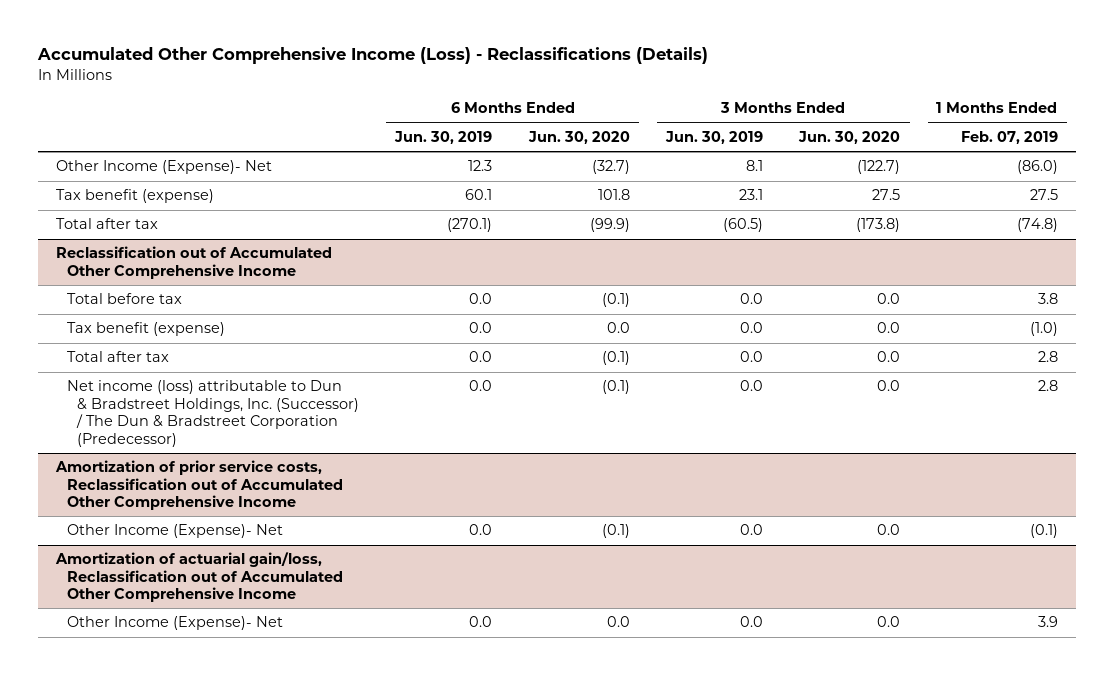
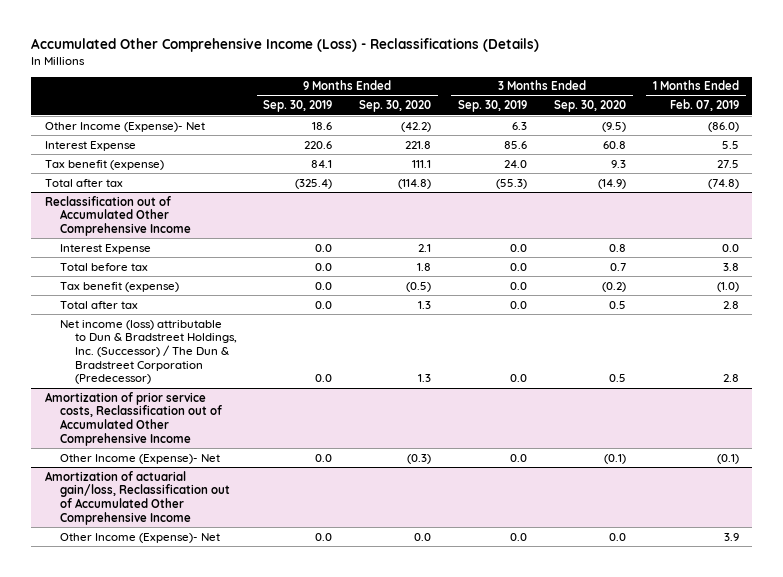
- | 6 Months Ended Jun. 30, 2019 | 6 Months Ended Jun. 30, 2020 | 3 Months Ended Jun. 30, 2019 | 3 Months Ended Jun. 30, 2020 | 1 Months Ended Feb. 07, 2019
+ | 9 Months Ended Sep. 30, 2019 | 9 Months Ended Sep. 30, 2020 | 3 Months Ended Sep. 30, 2019 | 3 Months Ended Sep. 30, 2020 | 1 Months Ended Feb. 07, 2019
+ Interest Expense | 220.6 | 221.8 | 85.6 | 60.8 | 5.5
@ Reclassification out of Accumulated Other Comprehensive Income
+ Interest Expense | 0.0 | 2.1 | 0.0 | 0.8 | 0.0

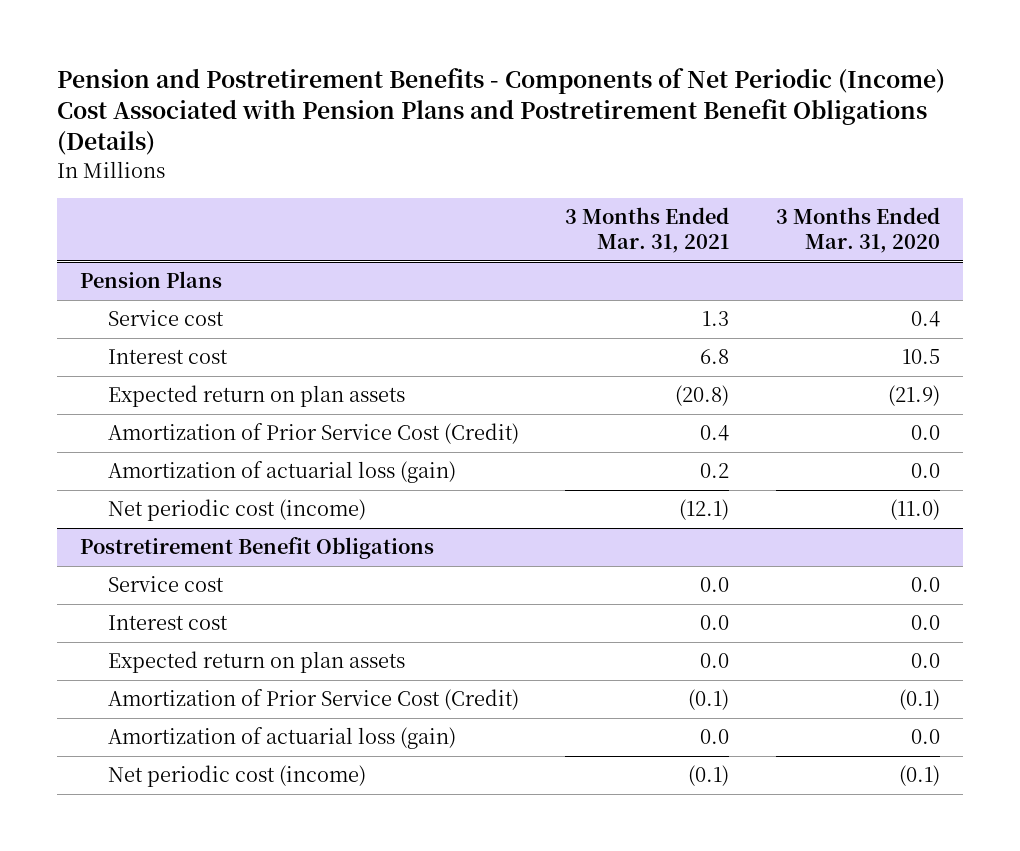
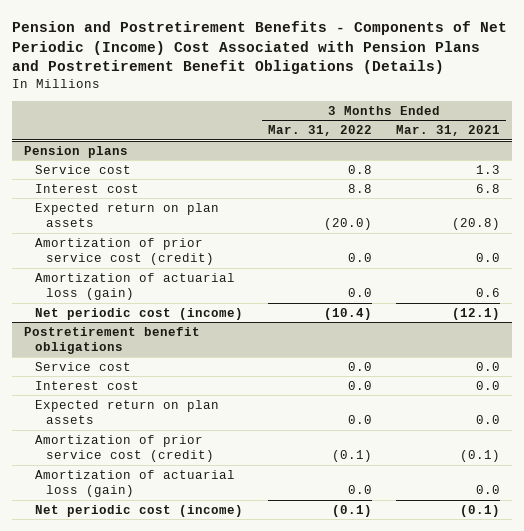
- | 3 Months Ended Mar. 31, 2021 | 3 Months Ended Mar. 31, 2020
+ | 3 Months Ended Mar. 31, 2022 | 3 Months Ended Mar. 31, 2021
- Pension Plans
+ Pension plans
- Amortization of Prior Service Cost (Credit) | 0.4 | 0.0
- Amortization of actuarial loss (gain) | 0.2 | 0.0
+ Amortization of prior service cost (credit) | 0.0 | 0.0
+ Amortization of actuarial loss (gain) | 0.0 | 0.6
- Postretirement Benefit Obligations
+ Postretirement benefit obligations
- Amortization of Prior Service Cost (Credit) | (0.1) | (0.1)
+ Amortization of prior service cost (credit) | (0.1) | (0.1)

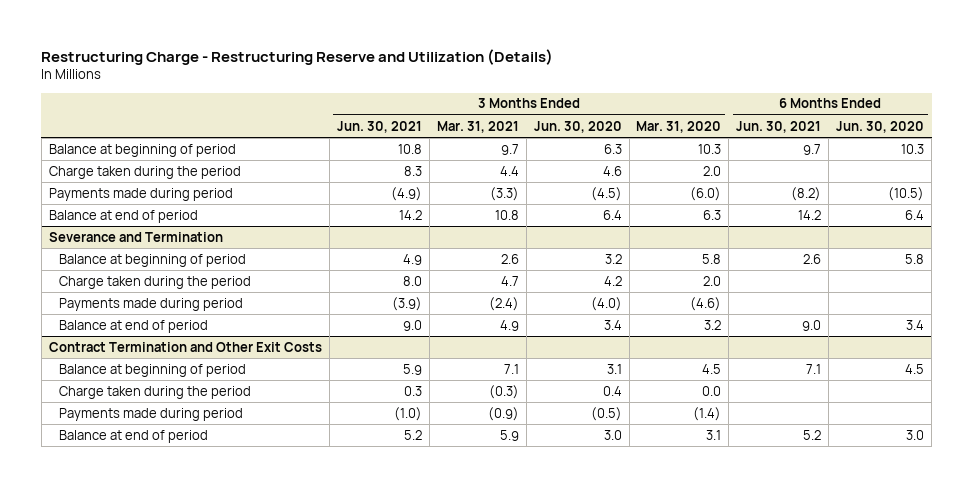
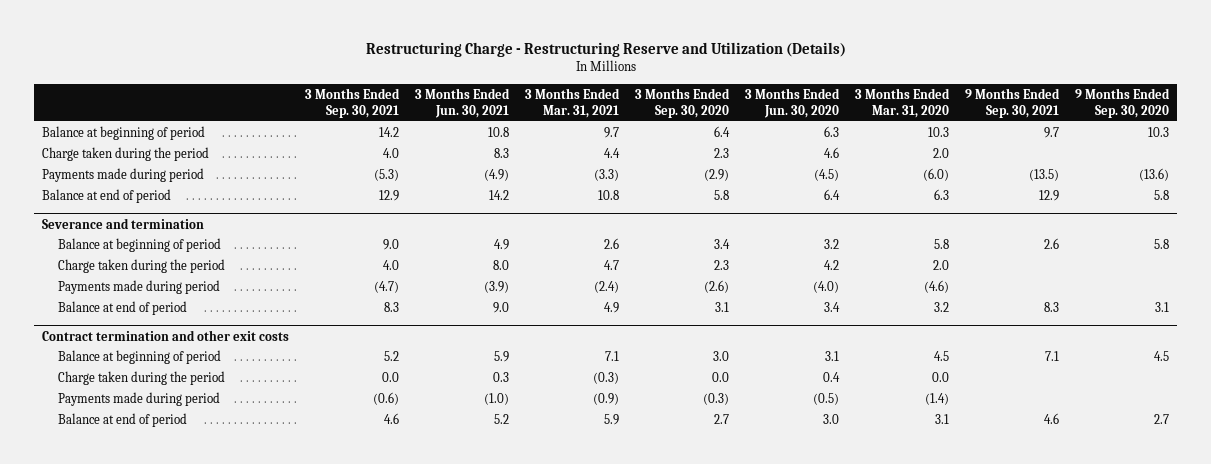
- | 3 Months Ended Jun. 30, 2021 | 3 Months Ended Mar. 31, 2021 | 3 Months Ended Jun. 30, 2020 | 3 Months Ended Mar. 31, 2020 | 6 Months Ended Jun. 30, 2021 | 6 Months Ended Jun. 30, 2020
+ | 3 Months Ended Sep. 30, 2021 | 3 Months Ended Jun. 30, 2021 | 3 Months Ended Mar. 31, 2021 | 3 Months Ended Sep. 30, 2020 | 3 Months Ended Jun. 30, 2020 | 3 Months Ended Mar. 31, 2020 | 9 Months Ended Sep. 30, 2021 | 9 Months Ended Sep. 30, 2020
- Severance and Termination
+ Severance and termination
- Contract Termination and Other Exit Costs
+ Contract termination and other exit costs

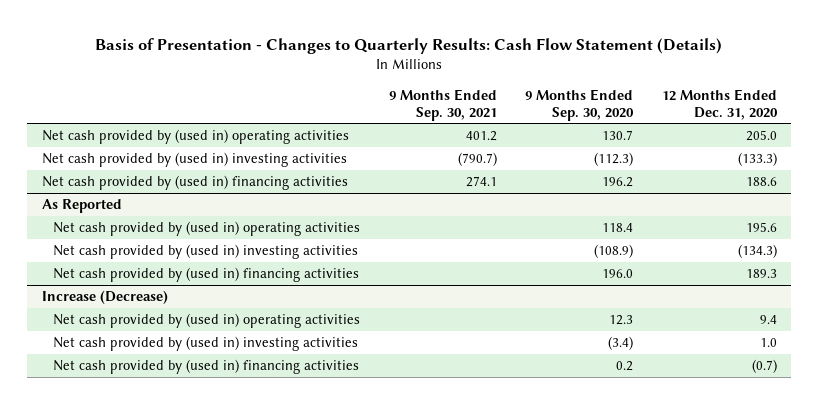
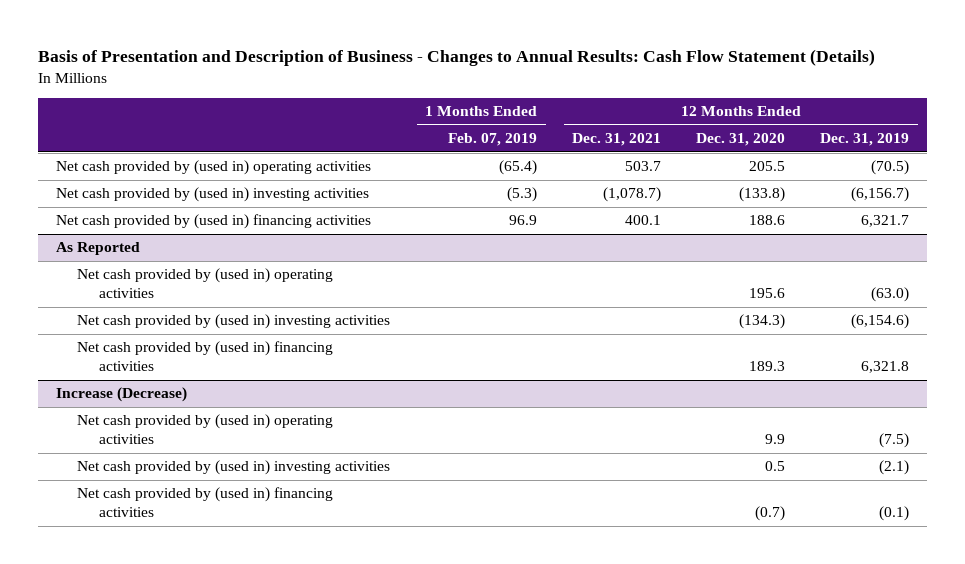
- Basis of Presentation - Changes to Quarterly Results: Cash Flow Statement (Details)
+ Basis of Presentation and Description of Business - Changes to Annual Results: Cash Flow Statement (Details)
- | 9 Months Ended Sep. 30, 2021 | 9 Months Ended Sep. 30, 2020 | 12 Months Ended Dec. 31, 2020
+ | 1 Months Ended Feb. 07, 2019 | 12 Months Ended Dec. 31, 2021 | 12 Months Ended Dec. 31, 2020 | 12 Months Ended Dec. 31, 2019
- Net cash provided by (used in) operating activities | 401.2 | 130.7 | 205.0
- Net cash provided by (used in) investing activities | (790.7) | (112.3) | (133.3)
+ Net cash provided by (used in) operating activities | (65.4) | 503.7 | 205.5 | (70.5)
+ Net cash provided by (used in) investing activities | (5.3) | (1,078.7) | (133.8) | (6,156.7)
@ Increase (Decrease)
- Net cash provided by (used in) operating activities | | 12.3 | 9.4
- Net cash provided by (used in) investing activities | | (3.4) | 1.0
+ Net cash provided by (used in) operating activities | | | 9.9 | (7.5)
+ Net cash provided by (used in) investing activities | | | 0.5 | (2.1)

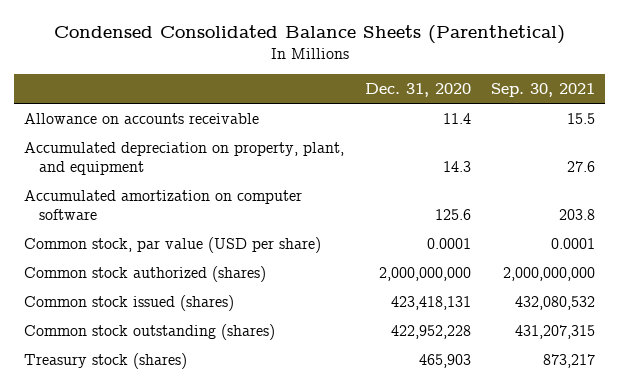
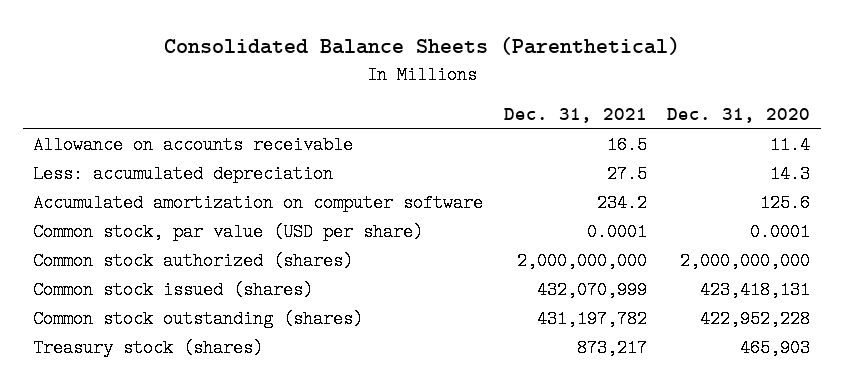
- Condensed Consolidated Balance Sheets (Parenthetical)
+ Consolidated Balance Sheets (Parenthetical)
- | Dec. 31, 2020 | Sep. 30, 2021
+ | Dec. 31, 2021 | Dec. 31, 2020
- Accumulated depreciation on property, plant, and equipment | 14.3 | 27.6
+ Less: accumulated depreciation | 27.5 | 14.3

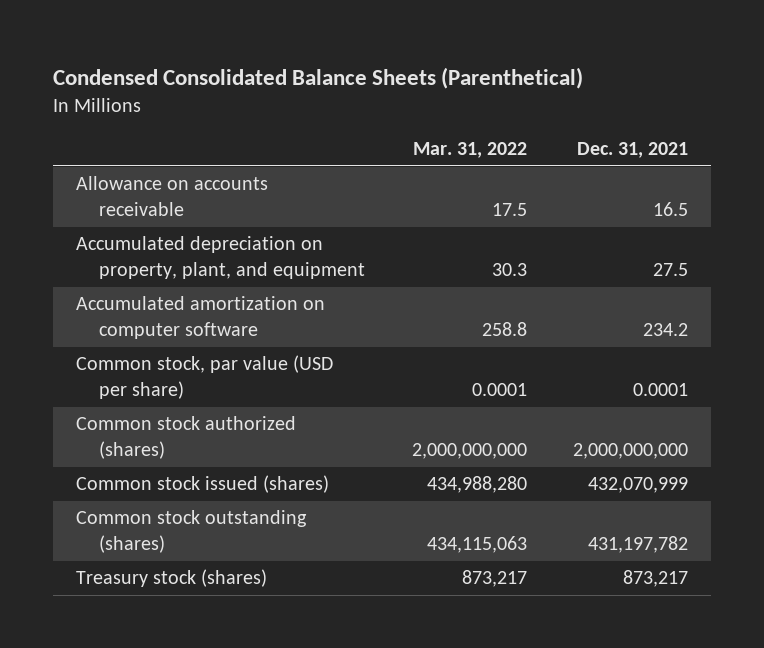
- Consolidated Balance Sheets (Parenthetical)
+ Condensed Consolidated Balance Sheets (Parenthetical)
- | Dec. 31, 2021 | Dec. 31, 2020
+ | Mar. 31, 2022 | Dec. 31, 2021
- Less: accumulated depreciation | 27.5 | 14.3
+ Accumulated depreciation on property, plant, and equipment | 30.3 | 27.5

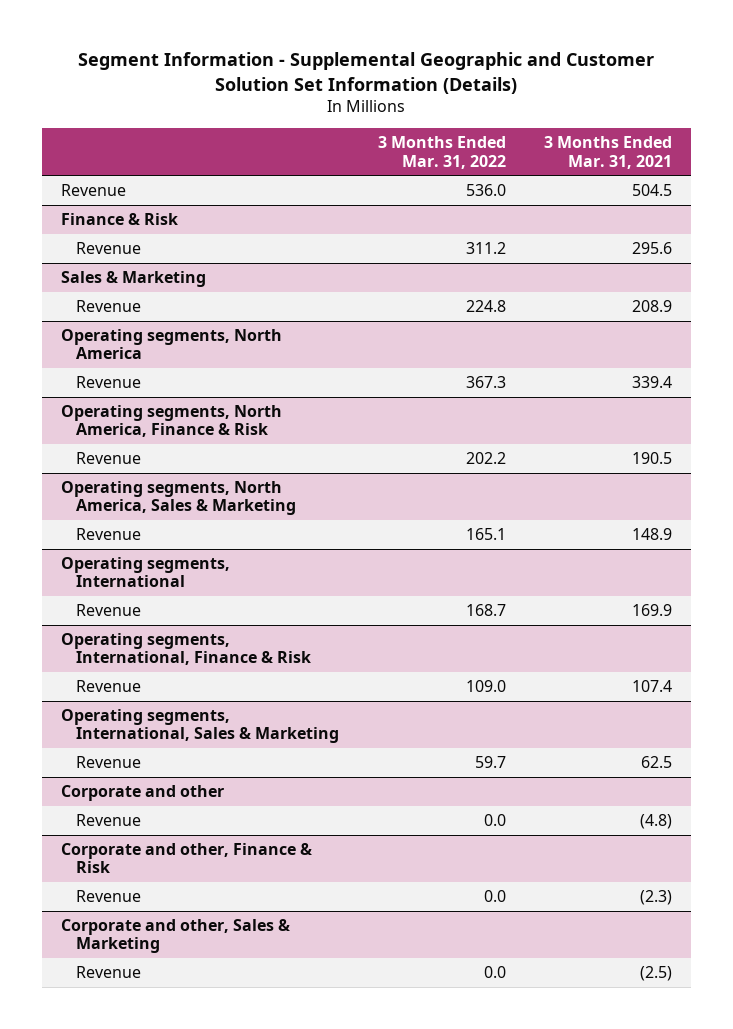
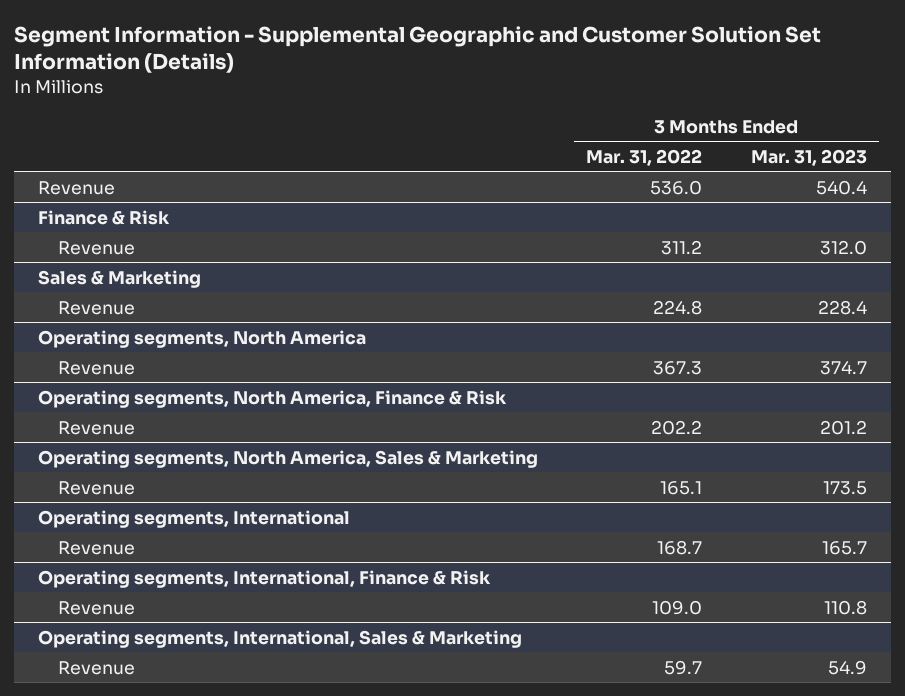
- | 3 Months Ended Mar. 31, 2022 | 3 Months Ended Mar. 31, 2021
+ | 3 Months Ended Mar. 31, 2022 | 3 Months Ended Mar. 31, 2023
- Corporate and other
- Revenue | 0.0 | (4.8)
- Corporate and other, Finance & Risk
- Revenue | 0.0 | (2.3)
- Corporate and other, Sales & Marketing
- Revenue | 0.0 | (2.5)

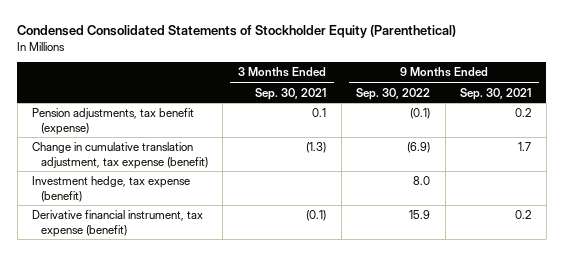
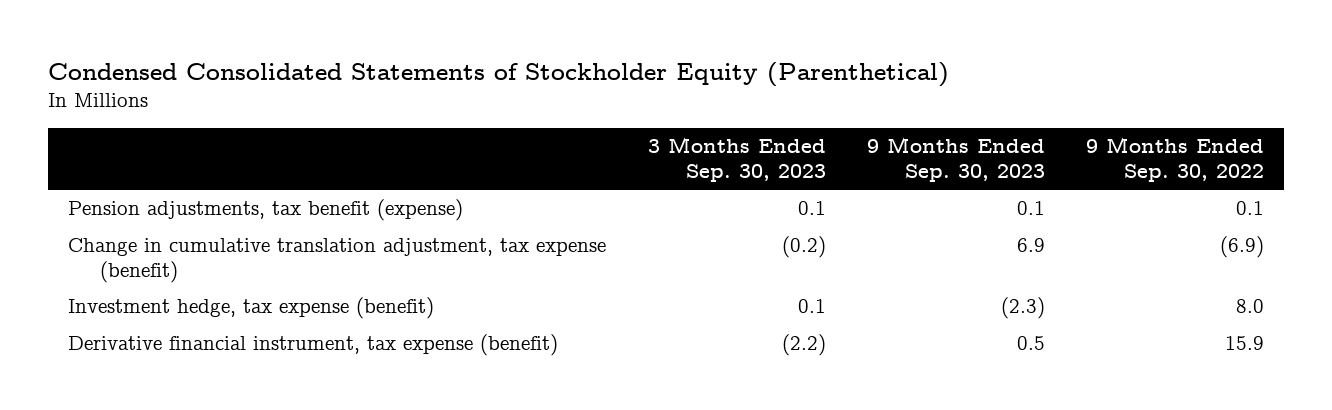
- | 3 Months Ended Sep. 30, 2021 | 9 Months Ended Sep. 30, 2022 | 9 Months Ended Sep. 30, 2021
+ | 3 Months Ended Sep. 30, 2023 | 9 Months Ended Sep. 30, 2023 | 9 Months Ended Sep. 30, 2022
- Pension adjustments, tax benefit (expense) | 0.1 | (0.1) | 0.2
+ Pension adjustments, tax benefit (expense) | 0.1 | 0.1 | 0.1

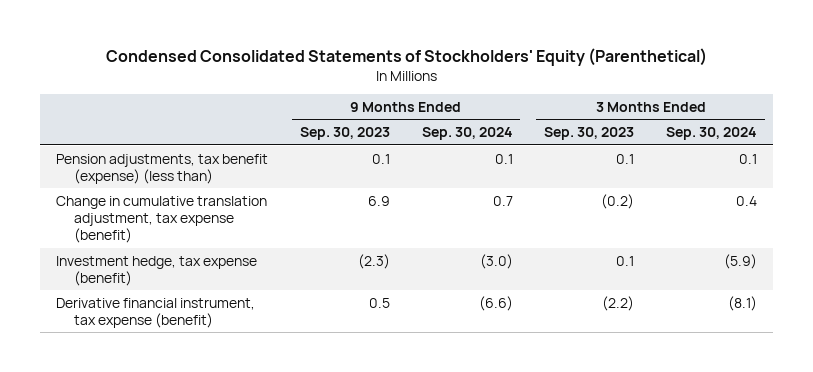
- Condensed Consolidated Statements of Stockholder Equity (Parenthetical)
+ Condensed Consolidated Statements of Stockholders' Equity (Parenthetical)
- | 3 Months Ended Sep. 30, 2023 | 9 Months Ended Sep. 30, 2023 | 9 Months Ended Sep. 30, 2022
+ | 9 Months Ended Sep. 30, 2023 | 9 Months Ended Sep. 30, 2024 | 3 Months Ended Sep. 30, 2023 | 3 Months Ended Sep. 30, 2024
- Pension adjustments, tax benefit (expense) | 0.1 | 0.1 | 0.1
+ Pension adjustments, tax benefit (expense) (less than) | 0.1 | 0.1 | 0.1 | 0.1

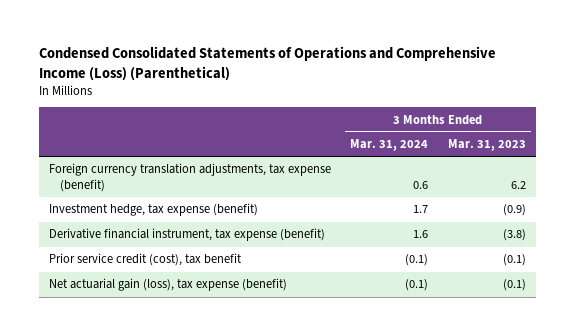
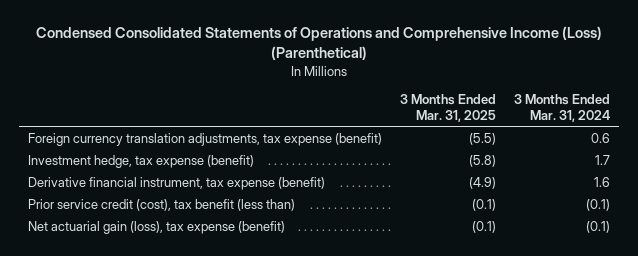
- | 3 Months Ended Mar. 31, 2024 | 3 Months Ended Mar. 31, 2023
+ | 3 Months Ended Mar. 31, 2025 | 3 Months Ended Mar. 31, 2024
- Prior service credit (cost), tax benefit | (0.1) | (0.1)
+ Prior service credit (cost), tax benefit (less than) | (0.1) | (0.1)

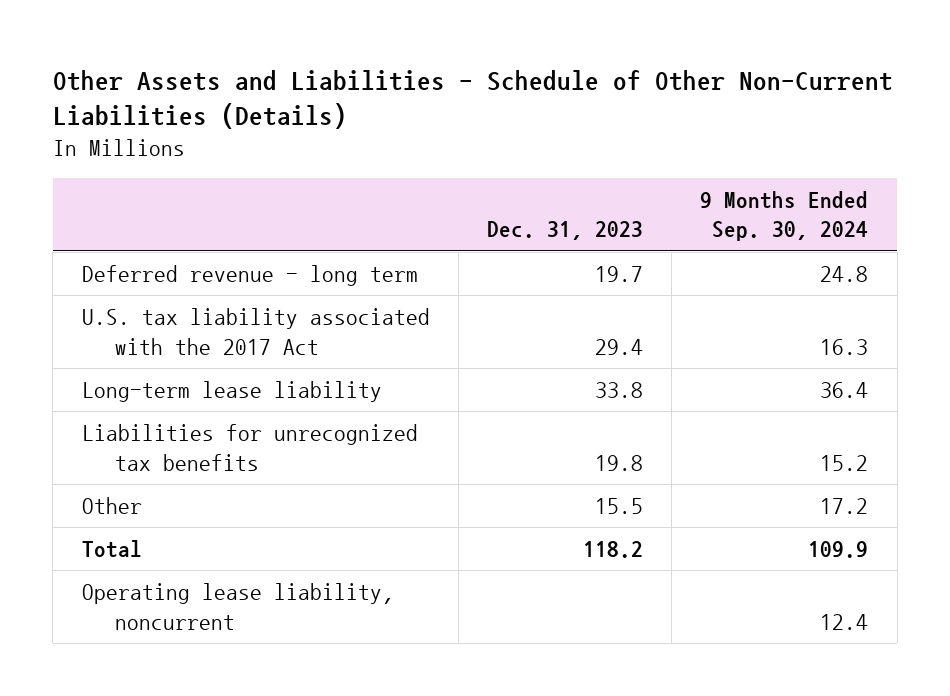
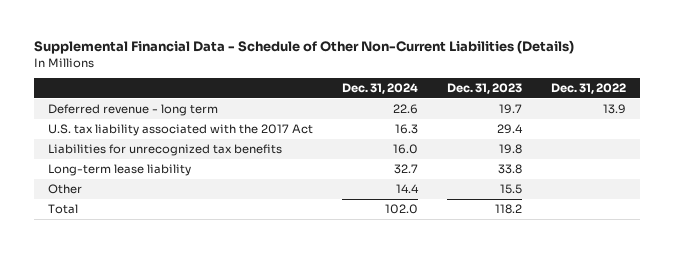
- Other Assets and Liabilities - Schedule of Other Non-Current Liabilities (Details)
+ Supplemental Financial Data - Schedule of Other Non-Current Liabilities (Details)
- | Dec. 31, 2023 | 9 Months Ended Sep. 30, 2024
+ | Dec. 31, 2024 | Dec. 31, 2023 | Dec. 31, 2022
moved down: Long-term lease liability | 32.7 | 33.8 |
- Operating lease liability, noncurrent | | 12.4

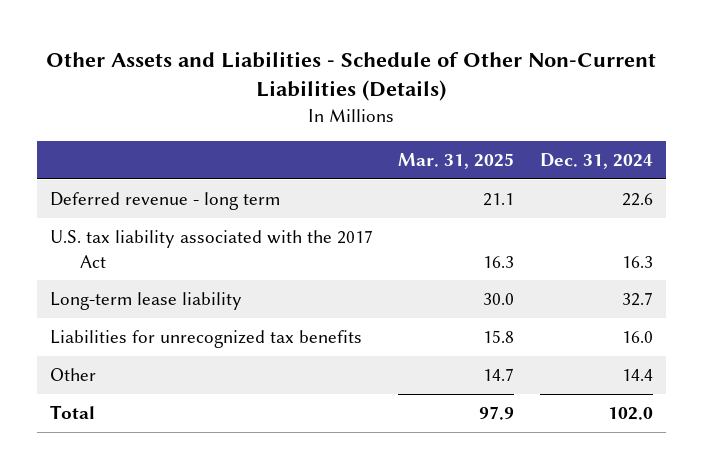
- Supplemental Financial Data - Schedule of Other Non-Current Liabilities (Details)
+ Other Assets and Liabilities - Schedule of Other Non-Current Liabilities (Details)
- | Dec. 31, 2024 | Dec. 31, 2023 | Dec. 31, 2022
+ | Mar. 31, 2025 | Dec. 31, 2024
moved down: Liabilities for unrecognized tax benefits | 15.8 | 16.0

